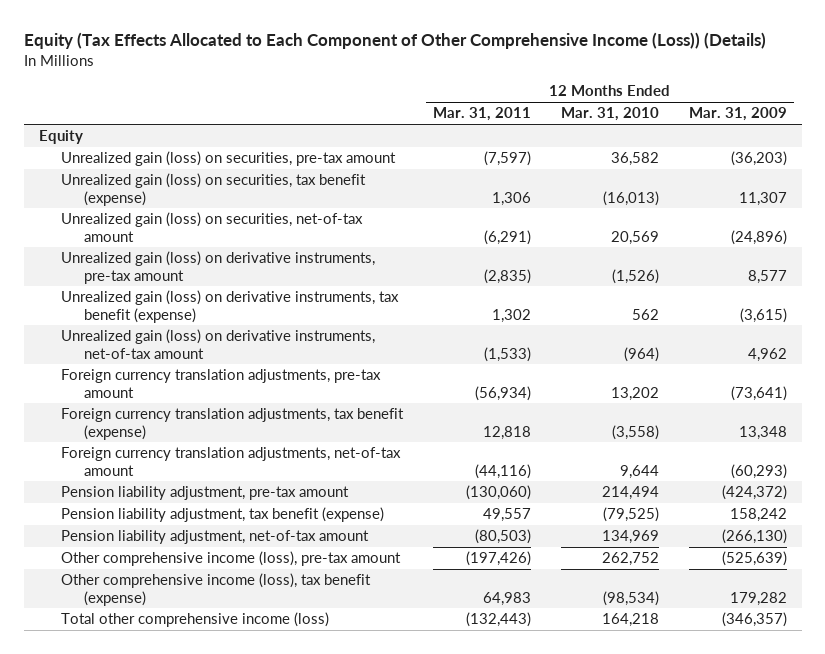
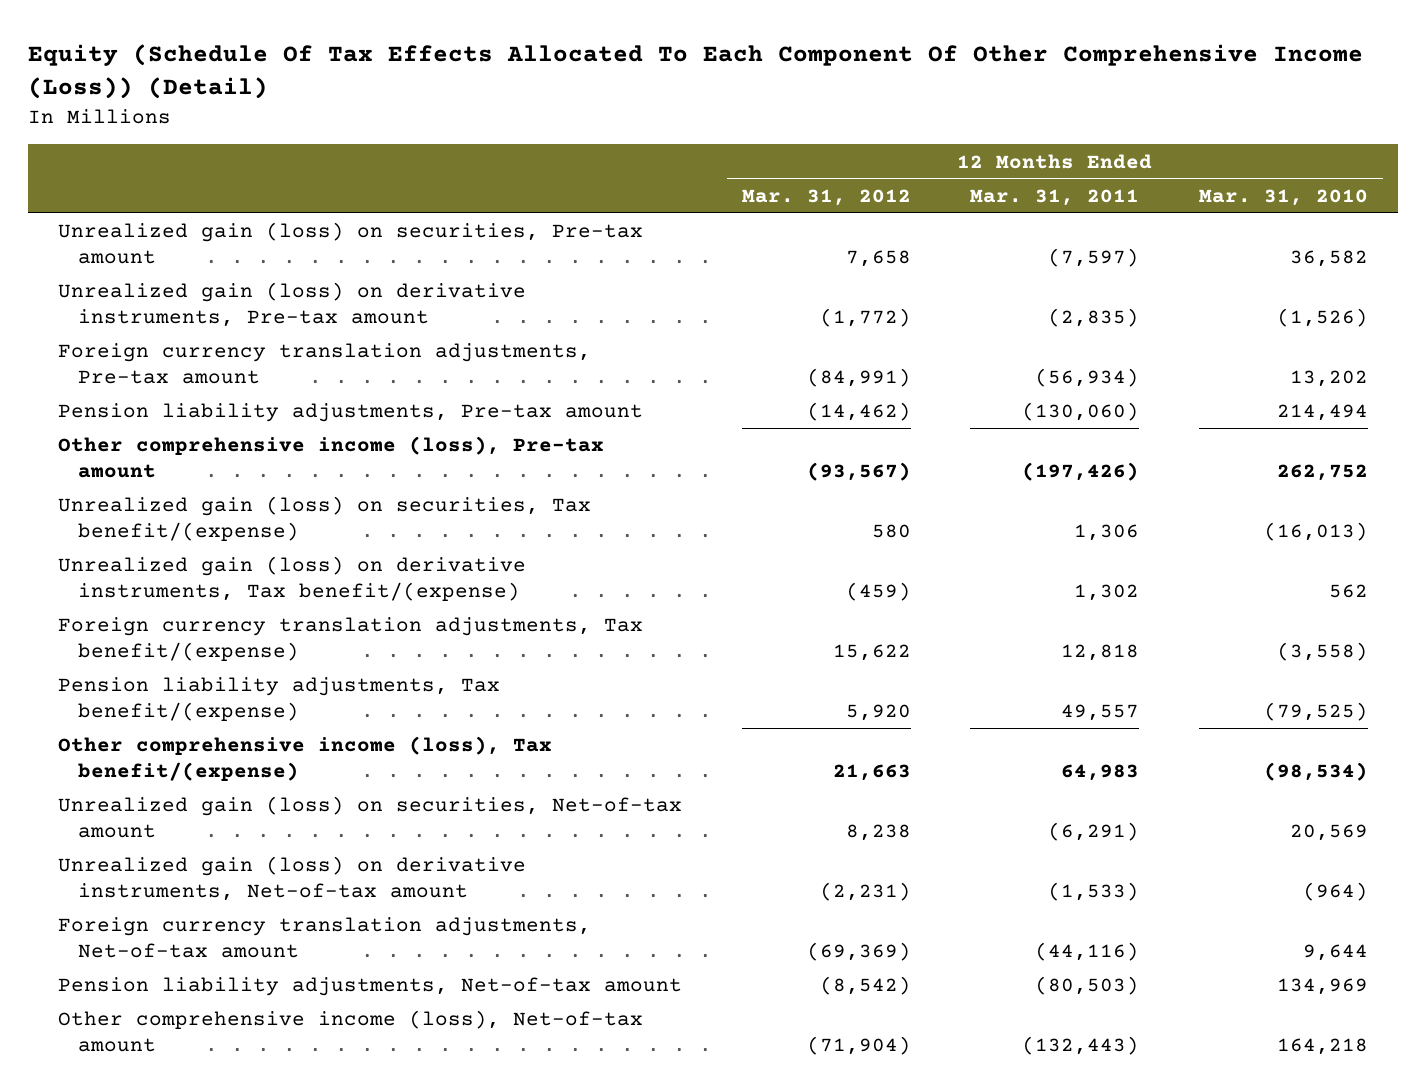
- Equity (Tax Effects Allocated to Each Component of Other Comprehensive Income (Loss)) (Details)
+ Equity (Schedule Of Tax Effects Allocated To Each Component Of Other Comprehensive Income (Loss)) (Detail)
- | 12 Months Ended Mar. 31, 2011 | 12 Months Ended Mar. 31, 2010 | 12 Months Ended Mar. 31, 2009
+ | 12 Months Ended Mar. 31, 2012 | 12 Months Ended Mar. 31, 2011 | 12 Months Ended Mar. 31, 2010
- Equity
- Unrealized gain (loss) on securities, pre-tax amount | (7,597) | 36,582 | (36,203)
- Unrealized gain (loss) on securities, tax benefit (expense) | 1,306 | (16,013) | 11,307
- Unrealized gain (loss) on securities, net-of-tax amount | (6,291) | 20,569 | (24,896)
- Unrealized gain (loss) on derivative instruments, pre-tax amount | (2,835) | (1,526) | 8,577
- Unrealized gain (loss) on derivative instruments, tax benefit (expense) | 1,302 | 562 | (3,615)
- Unrealized gain (loss) on derivative instruments, net-of-tax amount | (1,533) | (964) | 4,962
- Foreign currency translation adjustments, pre-tax amount | (56,934) | 13,202 | (73,641)
- Foreign currency translation adjustments, tax benefit (expense) | 12,818 | (3,558) | 13,348
- Foreign currency translation adjustments, net-of-tax amount | (44,116) | 9,644 | (60,293)
- Pension liability adjustment, pre-tax amount | (130,060) | 214,494 | (424,372)
- Pension liability adjustment, tax benefit (expense) | 49,557 | (79,525) | 158,242
- Pension liability adjustment, net-of-tax amount | (80,503) | 134,969 | (266,130)
- Other comprehensive income (loss), pre-tax amount | (197,426) | 262,752 | (525,639)
- Other comprehensive income (loss), tax benefit (expense) | 64,983 | (98,534) | 179,282
- Total other comprehensive income (loss) | (132,443) | 164,218 | (346,357)
+ Unrealized gain (loss) on securities, Pre-tax amount | 7,658 | (7,597) | 36,582
+ Unrealized gain (loss) on derivative instruments, Pre-tax amount | (1,772) | (2,835) | (1,526)
+ Foreign currency translation adjustments, Pre-tax amount | (84,991) | (56,934) | 13,202
+ Pension liability adjustments, Pre-tax amount | (14,462) | (130,060) | 214,494
+ Other comprehensive income (loss), Pre-tax amount | (93,567) | (197,426) | 262,752
+ Unrealized gain (loss) on securities, Tax benefit/(expense) | 580 | 1,306 | (16,013)
+ Unrealized gain (loss) on derivative instruments, Tax benefit/(expense) | (459) | 1,302 | 562
+ Foreign currency translation adjustments, Tax benefit/(expense) | 15,622 | 12,818 | (3,558)
+ Pension liability adjustments, Tax benefit/(expense) | 5,920 | 49,557 | (79,525)
+ Other comprehensive income (loss), Tax benefit/(expense) | 21,663 | 64,983 | (98,534)
+ Unrealized gain (loss) on securities, Net-of-tax amount | 8,238 | (6,291) | 20,569
+ Unrealized gain (loss) on derivative instruments, Net-of-tax amount | (2,231) | (1,533) | (964)
+ Foreign currency translation adjustments, Net-of-tax amount | (69,369) | (44,116) | 9,644
+ Pension liability adjustments, Net-of-tax amount | (8,542) | (80,503) | 134,969
+ Other comprehensive income (loss), Net-of-tax amount | (71,904) | (132,443) | 164,218

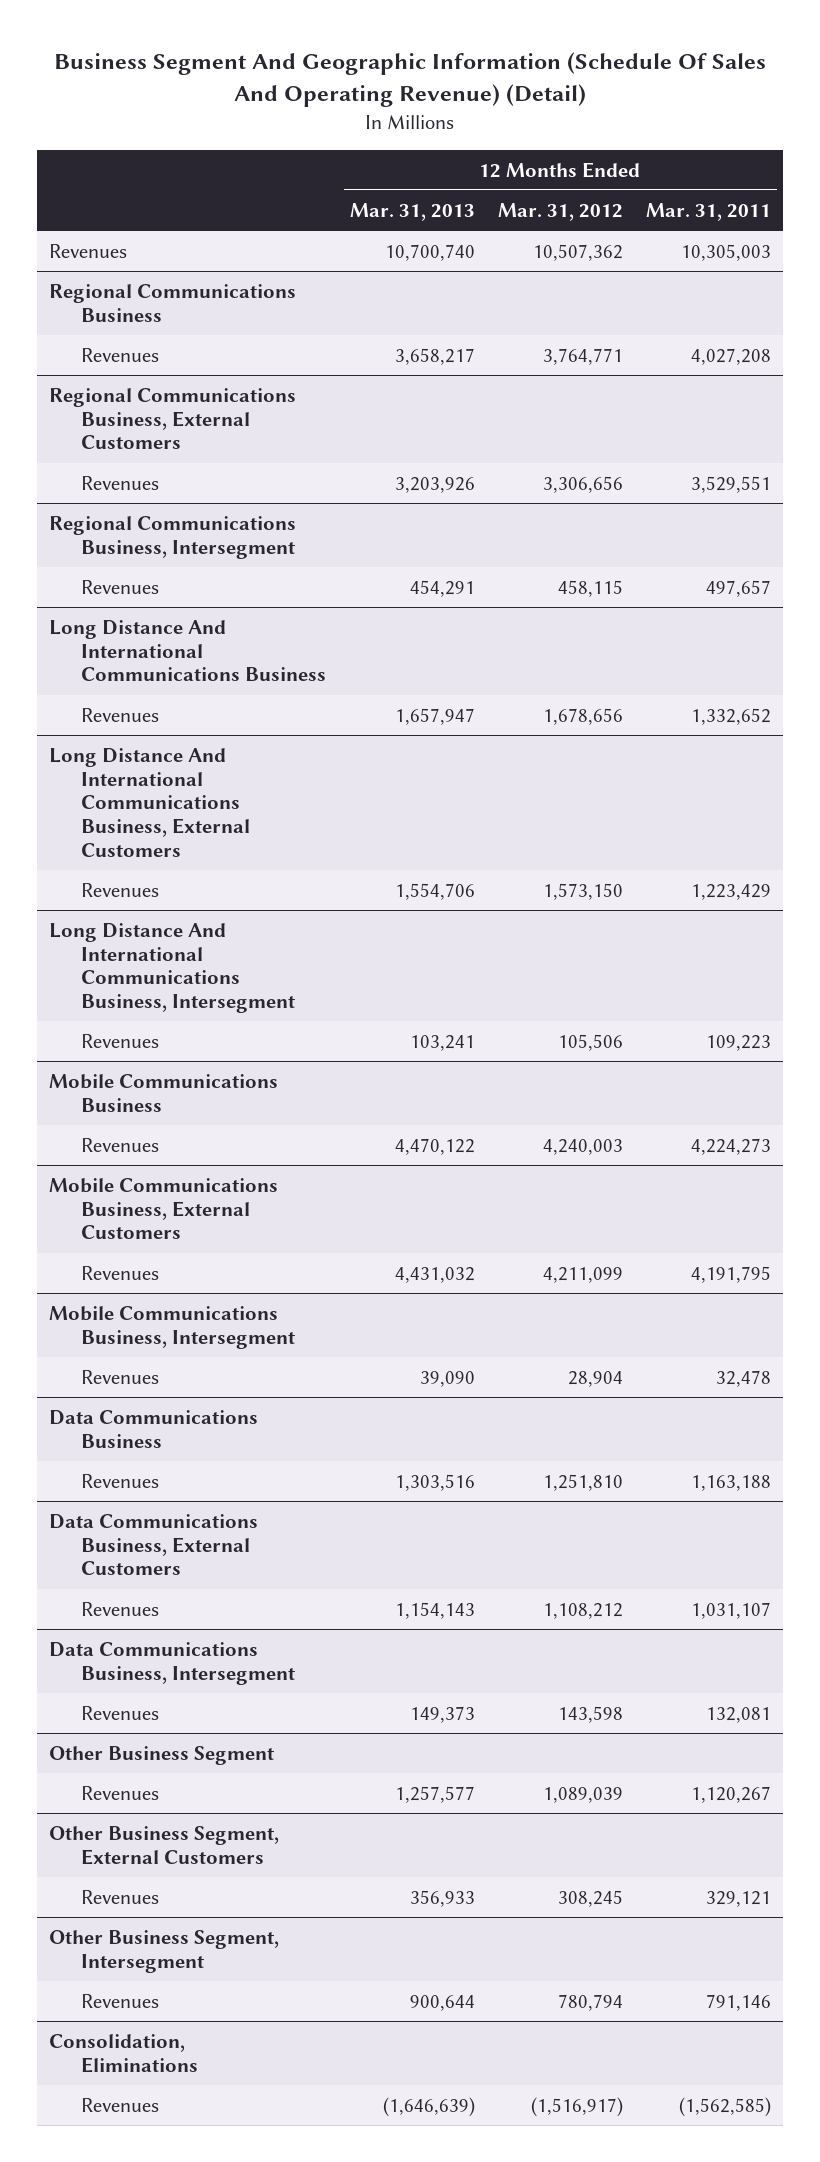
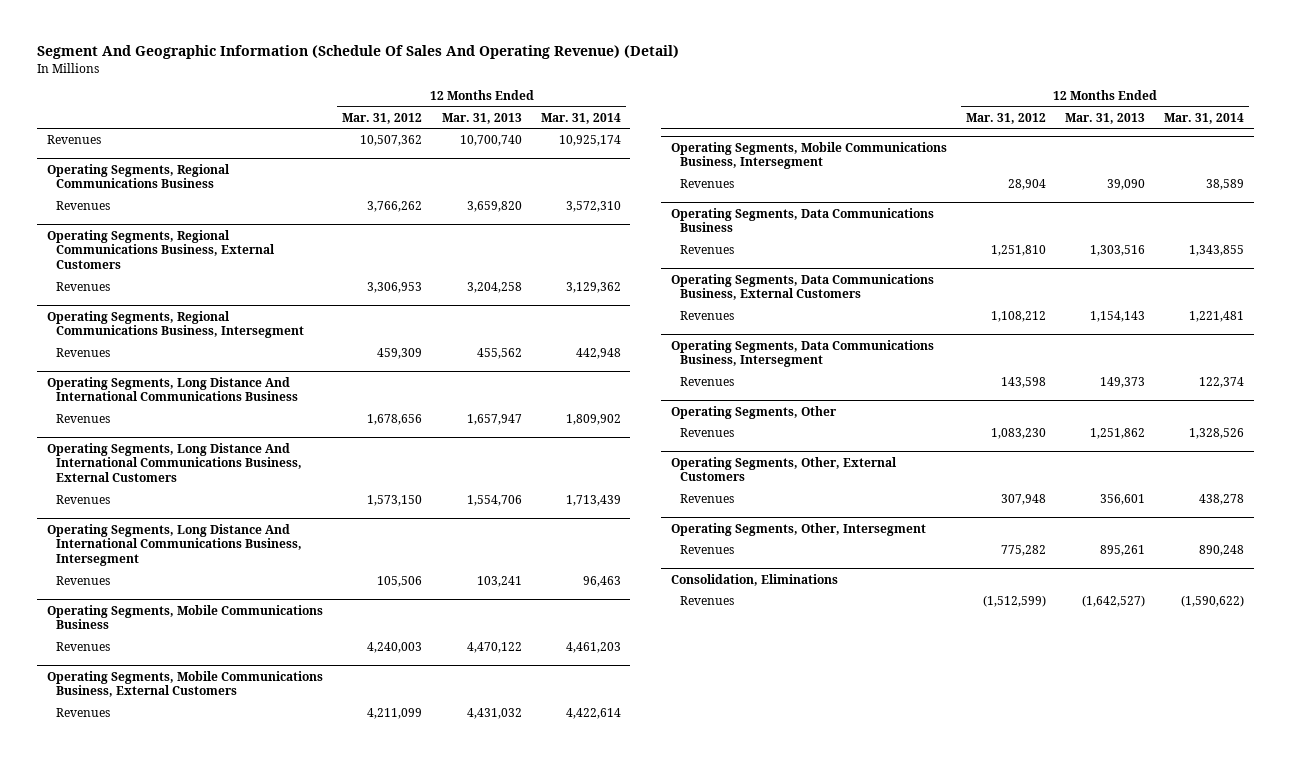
- Business Segment And Geographic Information (Schedule Of Sales And Operating Revenue) (Detail)
+ Segment And Geographic Information (Schedule Of Sales And Operating Revenue) (Detail)
- | 12 Months Ended Mar. 31, 2013 | 12 Months Ended Mar. 31, 2012 | 12 Months Ended Mar. 31, 2011
+ | 12 Months Ended Mar. 31, 2012 | 12 Months Ended Mar. 31, 2013 | 12 Months Ended Mar. 31, 2014
- Regional Communications Business
- Revenues | 3,658,217 | 3,764,771 | 4,027,208
- Regional Communications Business, External Customers
- Revenues | 3,203,926 | 3,306,656 | 3,529,551
- Regional Communications Business, Intersegment
- Revenues | 454,291 | 458,115 | 497,657
- Long Distance And International Communications Business
+ Operating Segments, Regional Communications Business
+ Revenues | 3,766,262 | 3,659,820 | 3,572,310
+ Operating Segments, Regional Communications Business, External Customers
+ Revenues | 3,306,953 | 3,204,258 | 3,129,362
+ Operating Segments, Regional Communications Business, Intersegment
+ Revenues | 459,309 | 455,562 | 442,948
+ Operating Segments, Long Distance And International Communications Business
- Long Distance And International Communications Business, External Customers
+ Operating Segments, Long Distance And International Communications Business, External Customers
- Long Distance And International Communications Business, Intersegment
+ Operating Segments, Long Distance And International Communications Business, Intersegment
- Mobile Communications Business
+ Operating Segments, Mobile Communications Business
- Mobile Communications Business, External Customers
+ Operating Segments, Mobile Communications Business, External Customers
- Mobile Communications Business, Intersegment
+ Operating Segments, Mobile Communications Business, Intersegment
- Data Communications Business
+ Operating Segments, Data Communications Business
- Data Communications Business, External Customers
+ Operating Segments, Data Communications Business, External Customers
- Data Communications Business, Intersegment
+ Operating Segments, Data Communications Business, Intersegment
- Other Business Segment
- Revenues | 1,257,577 | 1,089,039 | 1,120,267
- Other Business Segment, External Customers
- Revenues | 356,933 | 308,245 | 329,121
- Other Business Segment, Intersegment
- Revenues | 900,644 | 780,794 | 791,146
+ Operating Segments, Other
+ Revenues | 1,083,230 | 1,251,862 | 1,328,526
+ Operating Segments, Other, External Customers
+ Revenues | 307,948 | 356,601 | 438,278
+ Operating Segments, Other, Intersegment
+ Revenues | 775,282 | 895,261 | 890,248
@ Consolidation, Eliminations
- Revenues | (1,646,639) | (1,516,917) | (1,562,585)
+ Revenues | (1,512,599) | (1,642,527) | (1,590,622)

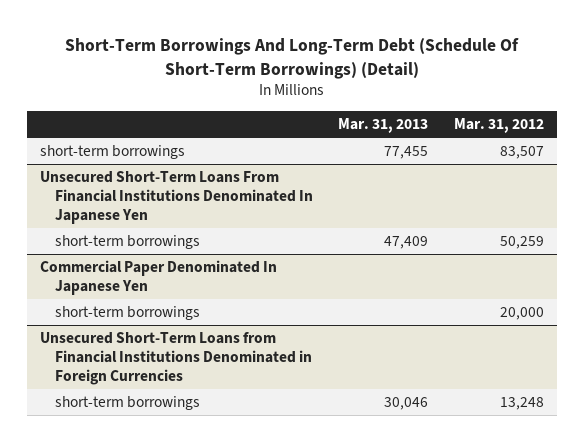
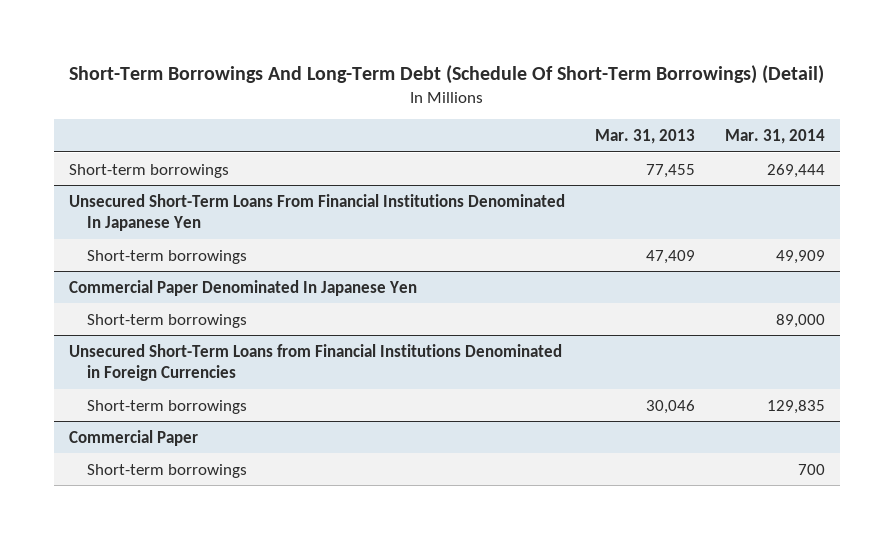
- | Mar. 31, 2013 | Mar. 31, 2012
+ | Mar. 31, 2013 | Mar. 31, 2014
- short-term borrowings | 77,455 | 83,507
+ Short-term borrowings | 77,455 | 269,444
@ Unsecured Short-Term Loans From Financial Institutions Denominated In Japanese Yen
- short-term borrowings | 47,409 | 50,259
+ Short-term borrowings | 47,409 | 49,909
@ Commercial Paper Denominated In Japanese Yen
- short-term borrowings | | 20,000
+ Short-term borrowings | | 89,000
@ Unsecured Short-Term Loans from Financial Institutions Denominated in Foreign Currencies
- short-term borrowings | 30,046 | 13,248
+ Short-term borrowings | 30,046 | 129,835
+ Commercial Paper
+ Short-term borrowings | | 700

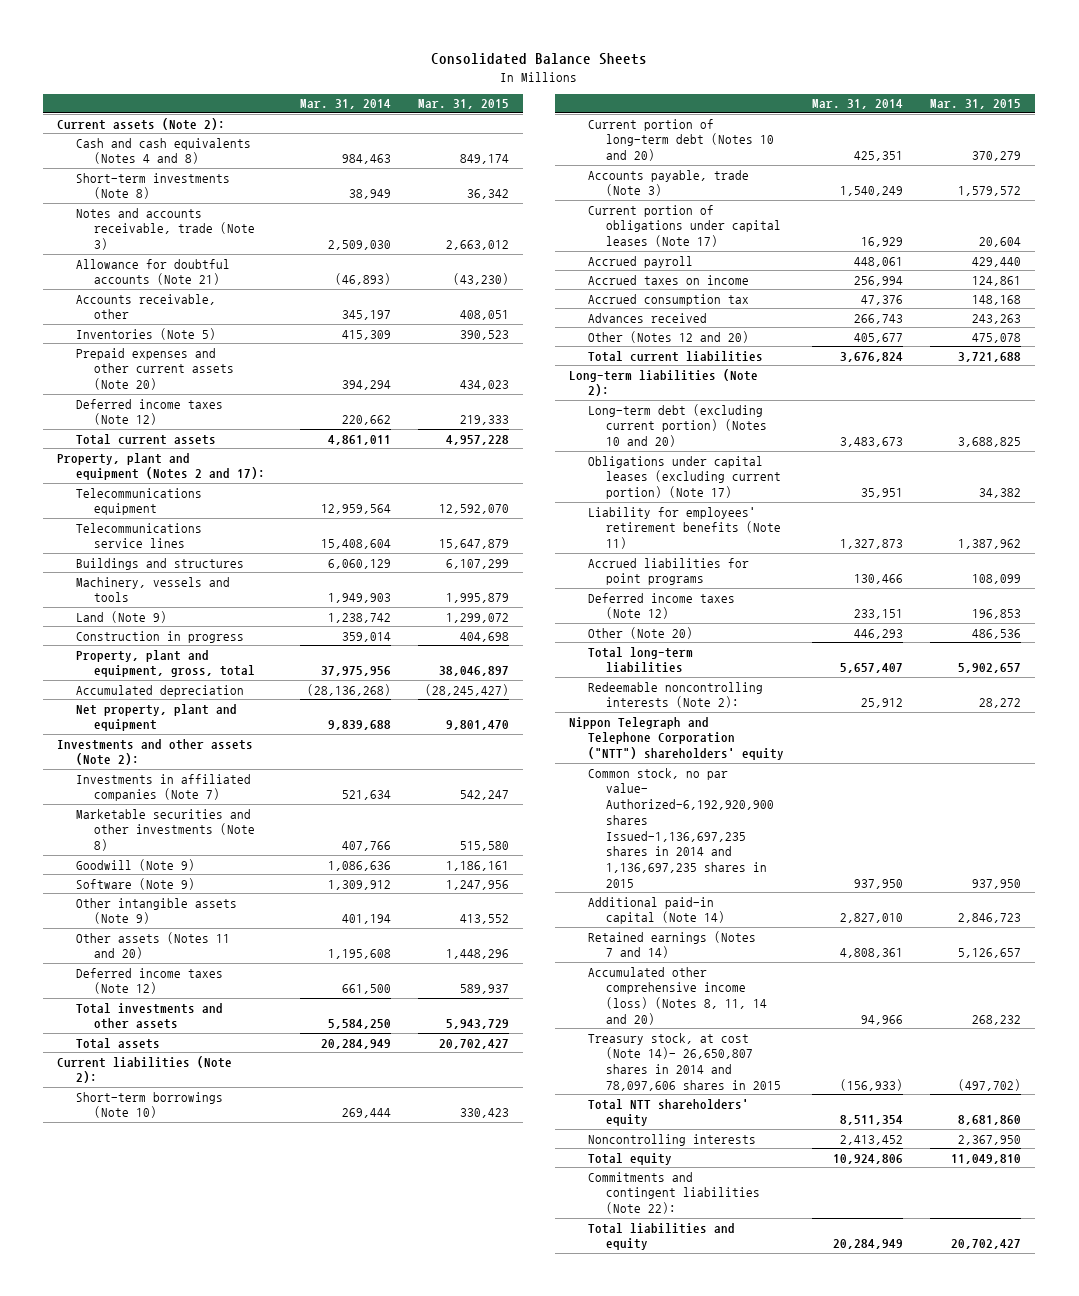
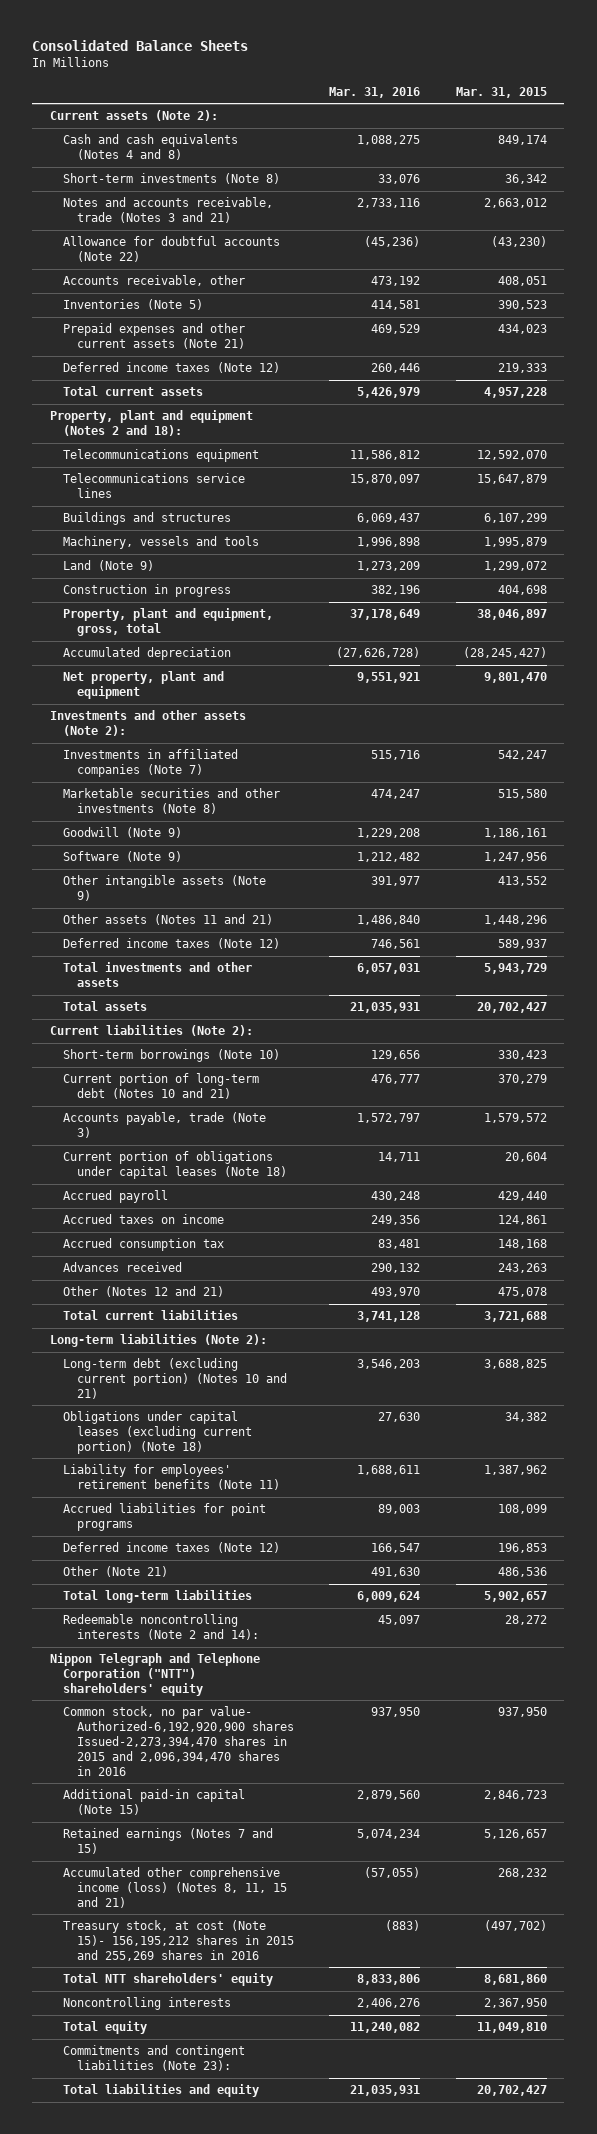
- | Mar. 31, 2014 | Mar. 31, 2015
+ | Mar. 31, 2016 | Mar. 31, 2015
- Notes and accounts receivable, trade (Note 3) | 2,509,030 | 2,663,012
- Allowance for doubtful accounts (Note 21) | (46,893) | (43,230)
+ Notes and accounts receivable, trade (Notes 3 and 21) | 2,733,116 | 2,663,012
+ Allowance for doubtful accounts (Note 22) | (45,236) | (43,230)
- Prepaid expenses and other current assets (Note 20) | 394,294 | 434,023
+ Prepaid expenses and other current assets (Note 21) | 469,529 | 434,023
- Property, plant and equipment (Notes 2 and 17):
+ Property, plant and equipment (Notes 2 and 18):
- Other assets (Notes 11 and 20) | 1,195,608 | 1,448,296
+ Other assets (Notes 11 and 21) | 1,486,840 | 1,448,296
- Current portion of long-term debt (Notes 10 and 20) | 425,351 | 370,279
+ Current portion of long-term debt (Notes 10 and 21) | 476,777 | 370,279
- Current portion of obligations under capital leases (Note 17) | 16,929 | 20,604
+ Current portion of obligations under capital leases (Note 18) | 14,711 | 20,604
- Other (Notes 12 and 20) | 405,677 | 475,078
+ Other (Notes 12 and 21) | 493,970 | 475,078
- Long-term debt (excluding current portion) (Notes 10 and 20) | 3,483,673 | 3,688,825
- Obligations under capital leases (excluding current portion) (Note 17) | 35,951 | 34,382
+ Long-term debt (excluding current portion) (Notes 10 and 21) | 3,546,203 | 3,688,825
+ Obligations under capital leases (excluding current portion) (Note 18) | 27,630 | 34,382
- Other (Note 20) | 446,293 | 486,536
+ Other (Note 21) | 491,630 | 486,536
- Redeemable noncontrolling interests (Note 2): | 25,912 | 28,272
+ Redeemable noncontrolling interests (Note 2 and 14): | 45,097 | 28,272
- Common stock, no par value- Authorized-6,192,920,900 shares Issued-1,136,697,235 shares in 2014 and 1,136,697,235 shares in 2015 | 937,950 | 937,950
- Additional paid-in capital (Note 14) | 2,827,010 | 2,846,723
- Retained earnings (Notes 7 and 14) | 4,808,361 | 5,126,657
- Accumulated other comprehensive income (loss) (Notes 8, 11, 14 and 20) | 94,966 | 268,232
- Treasury stock, at cost (Note 14)- 26,650,807 shares in 2014 and 78,097,606 shares in 2015 | (156,933) | (497,702)
+ Common stock, no par value- Authorized-6,192,920,900 shares Issued-2,273,394,470 shares in 2015 and 2,096,394,470 shares in 2016 | 937,950 | 937,950
+ Additional paid-in capital (Note 15) | 2,879,560 | 2,846,723
+ Retained earnings (Notes 7 and 15) | 5,074,234 | 5,126,657
+ Accumulated other comprehensive income (loss) (Notes 8, 11, 15 and 21) | (57,055) | 268,232
+ Treasury stock, at cost (Note 15)- 156,195,212 shares in 2015 and 255,269 shares in 2016 | (883) | (497,702)
- Commitments and contingent liabilities (Note 22):
+ Commitments and contingent liabilities (Note 23):

